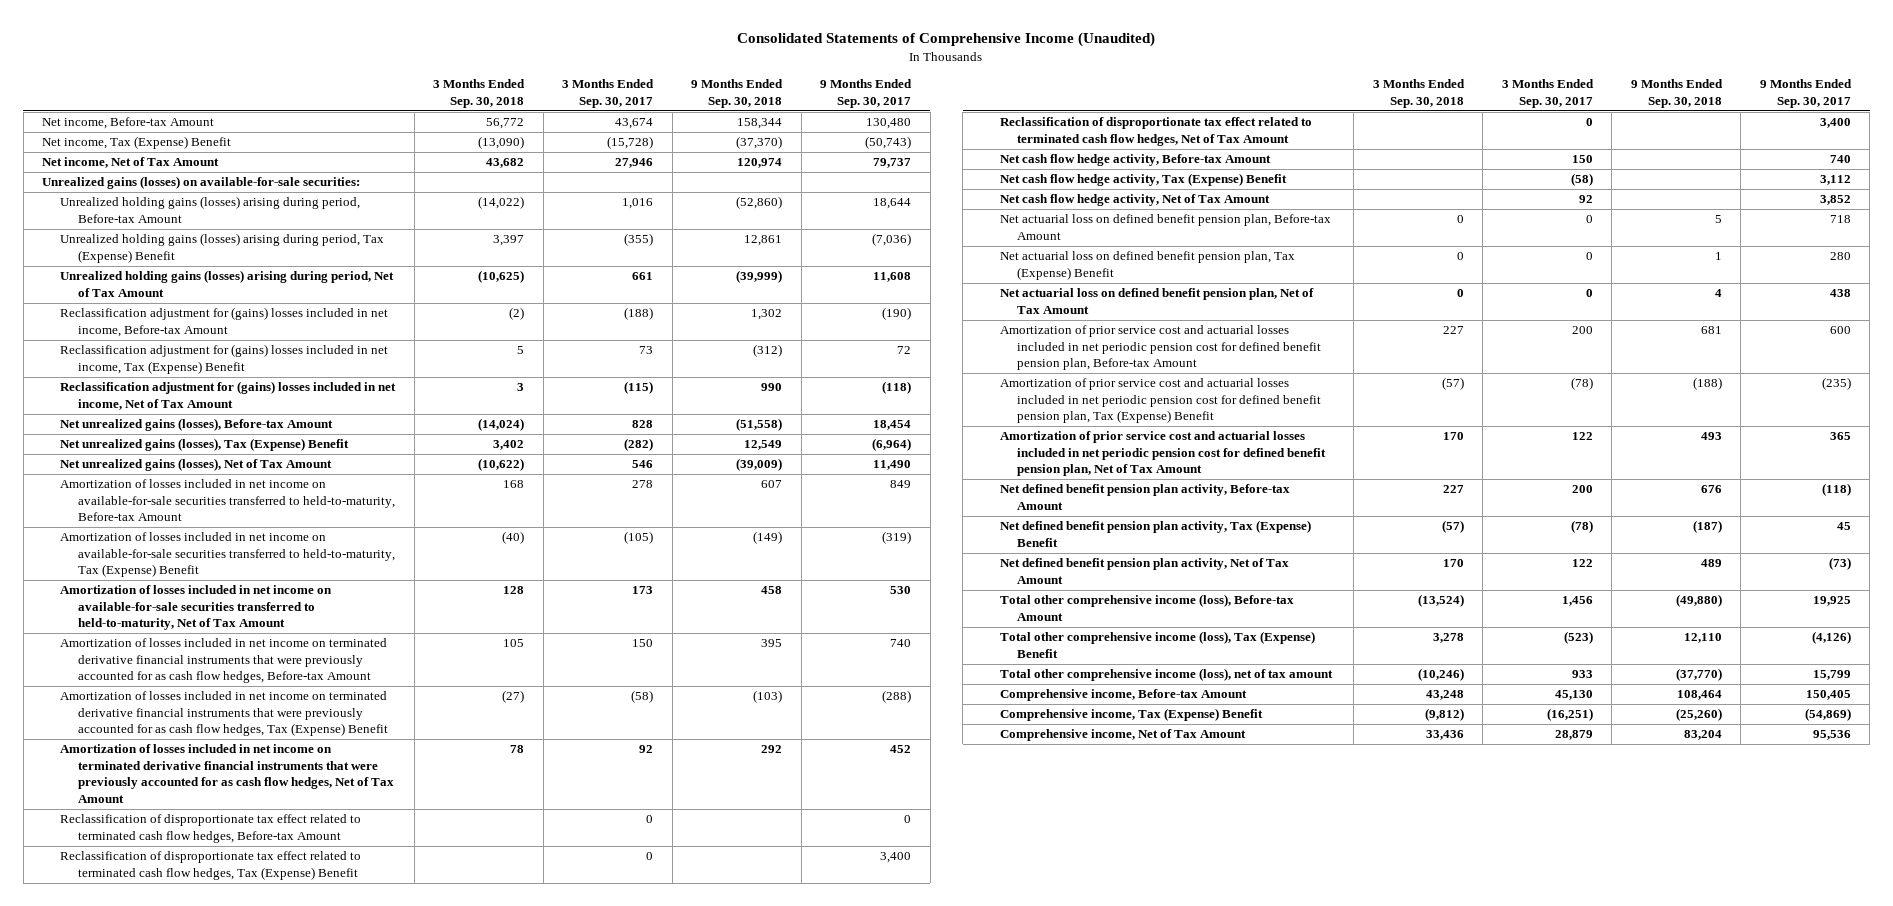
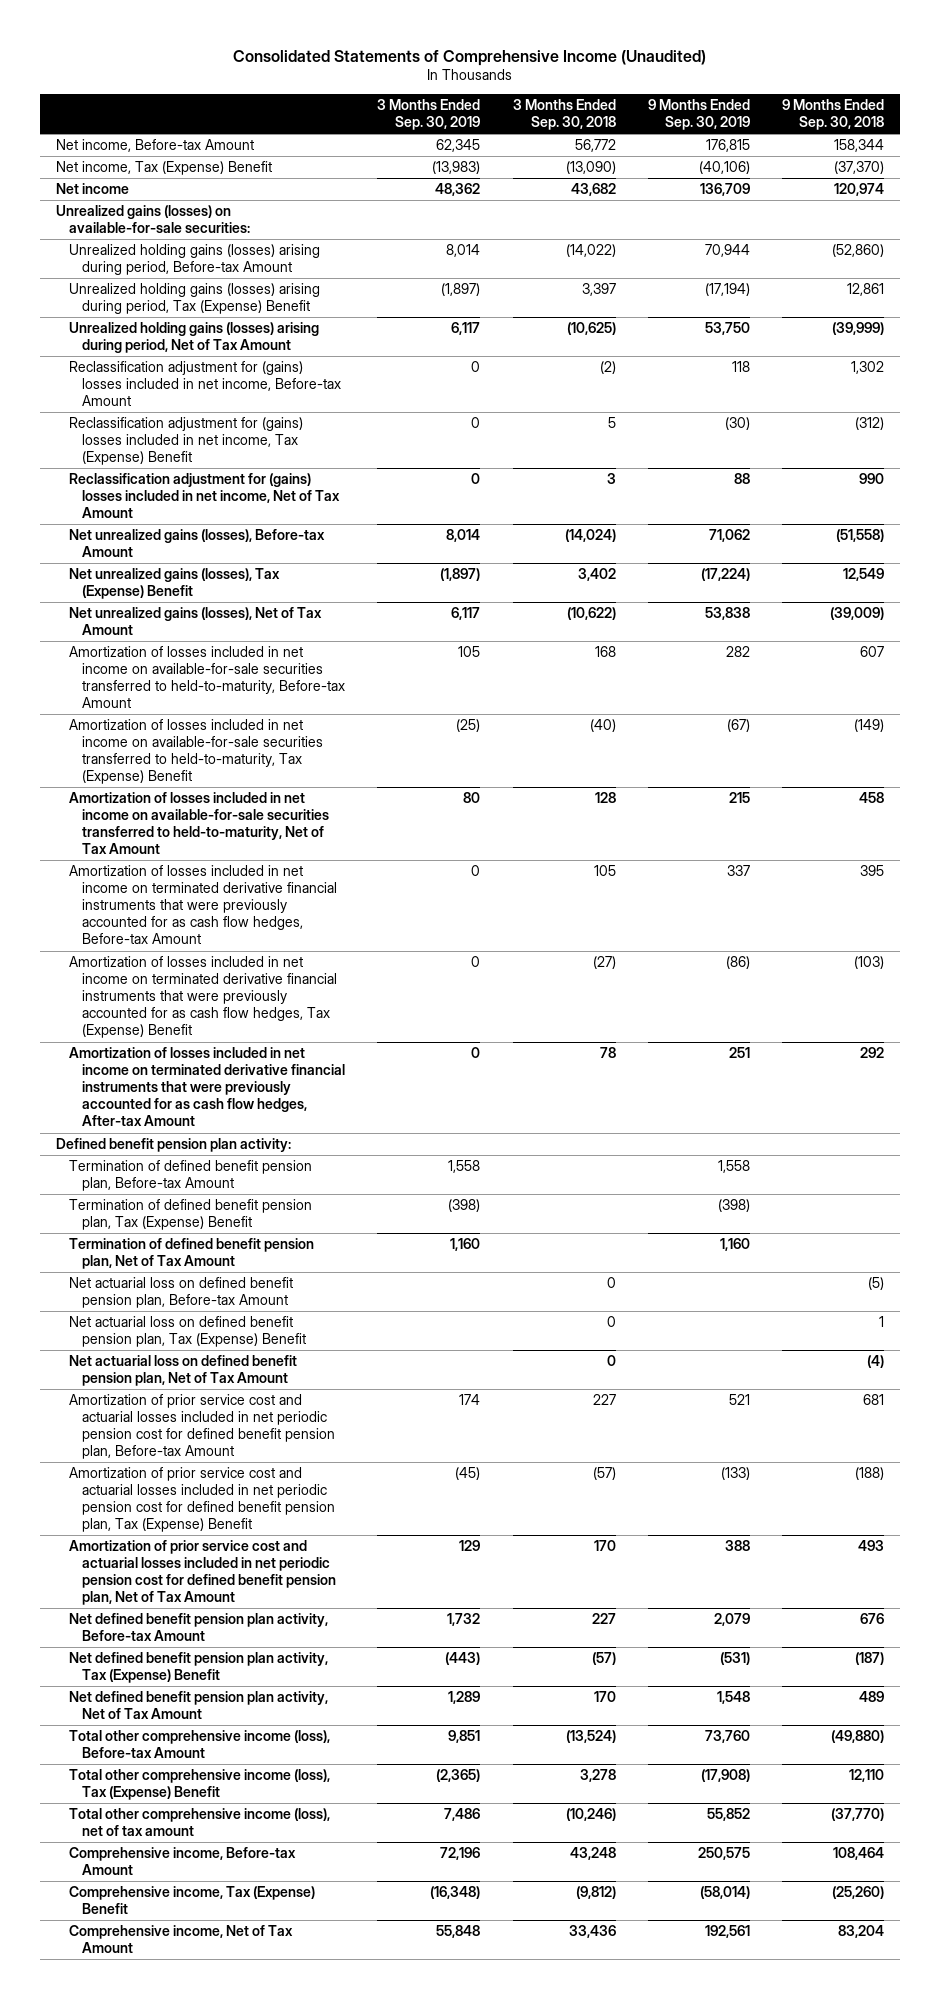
- | 3 Months Ended Sep. 30, 2018 | 3 Months Ended Sep. 30, 2017 | 9 Months Ended Sep. 30, 2018 | 9 Months Ended Sep. 30, 2017
+ | 3 Months Ended Sep. 30, 2019 | 3 Months Ended Sep. 30, 2018 | 9 Months Ended Sep. 30, 2019 | 9 Months Ended Sep. 30, 2018
- Net income, Net of Tax Amount | 43,682 | 27,946 | 120,974 | 79,737
+ Net income | 48,362 | 43,682 | 136,709 | 120,974
- Amortization of losses included in net income on terminated derivative financial instruments that were previously accounted for as cash flow hedges, Net of Tax Amount | 78 | 92 | 292 | 452
- Reclassification of disproportionate tax effect related to terminated cash flow hedges, Before-tax Amount | | 0 | | 0
- Reclassification of disproportionate tax effect related to terminated cash flow hedges, Tax (Expense) Benefit | | 0 | | 3,400
- Reclassification of disproportionate tax effect related to terminated cash flow hedges, Net of Tax Amount | | 0 | | 3,400
- Net cash flow hedge activity, Before-tax Amount | | 150 | | 740
- Net cash flow hedge activity, Tax (Expense) Benefit | | (58) | | 3,112
- Net cash flow hedge activity, Net of Tax Amount | | 92 | | 3,852
- Net actuarial loss on defined benefit pension plan, Before-tax Amount | 0 | 0 | 5 | 718
+ Amortization of losses included in net income on terminated derivative financial instruments that were previously accounted for as cash flow hedges, After-tax Amount | 0 | 78 | 251 | 292
+ Defined benefit pension plan activity:
+ Termination of defined benefit pension plan, Before-tax Amount | 1,558 | | 1,558 |
+ Termination of defined benefit pension plan, Tax (Expense) Benefit | (398) | | (398) |
+ Termination of defined benefit pension plan, Net of Tax Amount | 1,160 | | 1,160 |
+ Net actuarial loss on defined benefit pension plan, Before-tax Amount | | 0 | | (5)
- Net actuarial loss on defined benefit pension plan, Net of Tax Amount | 0 | 0 | 4 | 438
+ Net actuarial loss on defined benefit pension plan, Net of Tax Amount | | 0 | | (4)

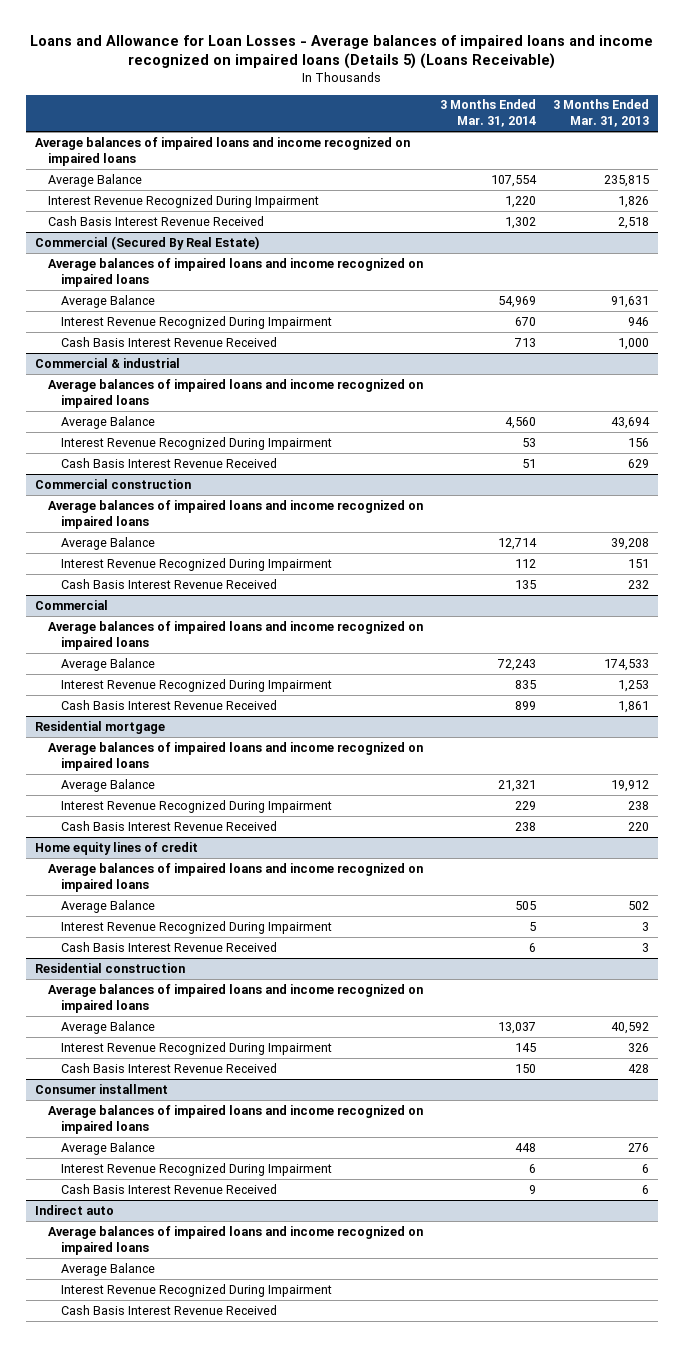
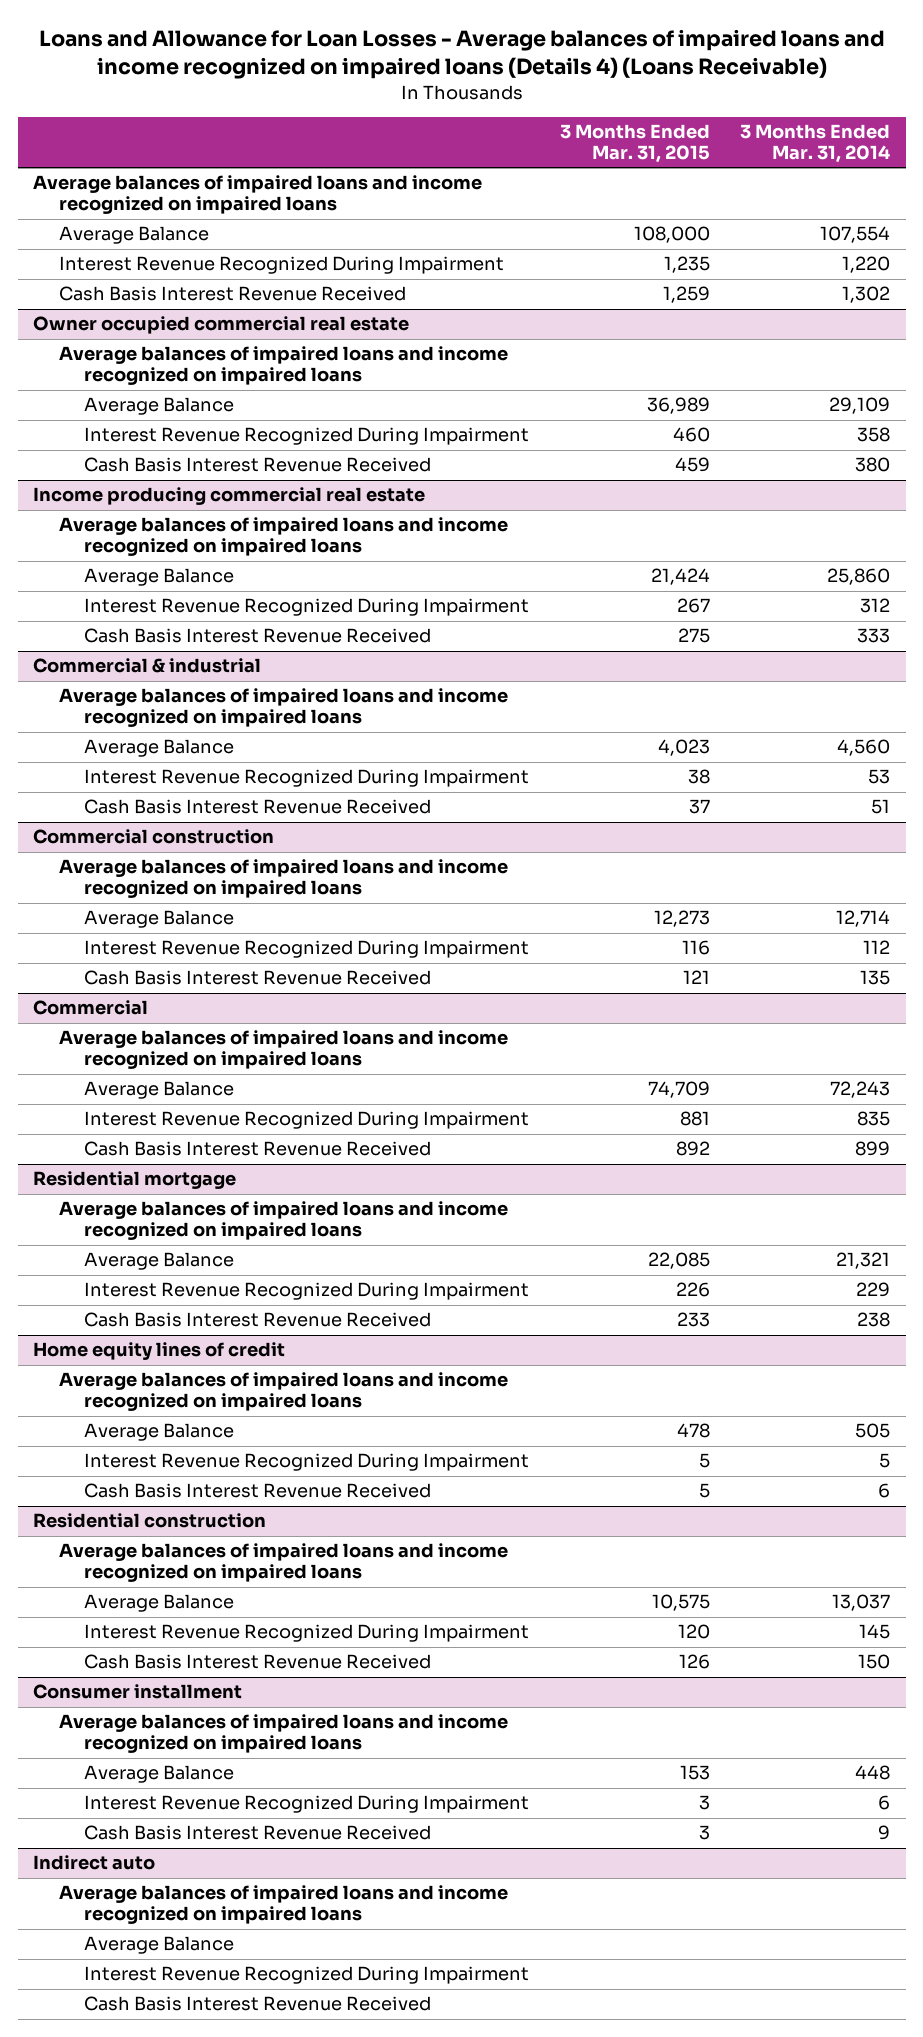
- Loans and Allowance for Loan Losses - Average balances of impaired loans and income recognized on impaired loans (Details 5) (Loans Receivable)
+ Loans and Allowance for Loan Losses - Average balances of impaired loans and income recognized on impaired loans (Details 4) (Loans Receivable)
- | 3 Months Ended Mar. 31, 2014 | 3 Months Ended Mar. 31, 2013
+ | 3 Months Ended Mar. 31, 2015 | 3 Months Ended Mar. 31, 2014
- Commercial (Secured By Real Estate)
+ Owner occupied commercial real estate
- Average Balance | 54,969 | 91,631
- Interest Revenue Recognized During Impairment | 670 | 946
- Cash Basis Interest Revenue Received | 713 | 1,000
+ Average Balance | 36,989 | 29,109
+ Interest Revenue Recognized During Impairment | 460 | 358
+ Cash Basis Interest Revenue Received | 459 | 380
+ Income producing commercial real estate
+ Average balances of impaired loans and income recognized on impaired loans
+ Average Balance | 21,424 | 25,860
+ Interest Revenue Recognized During Impairment | 267 | 312
+ Cash Basis Interest Revenue Received | 275 | 333

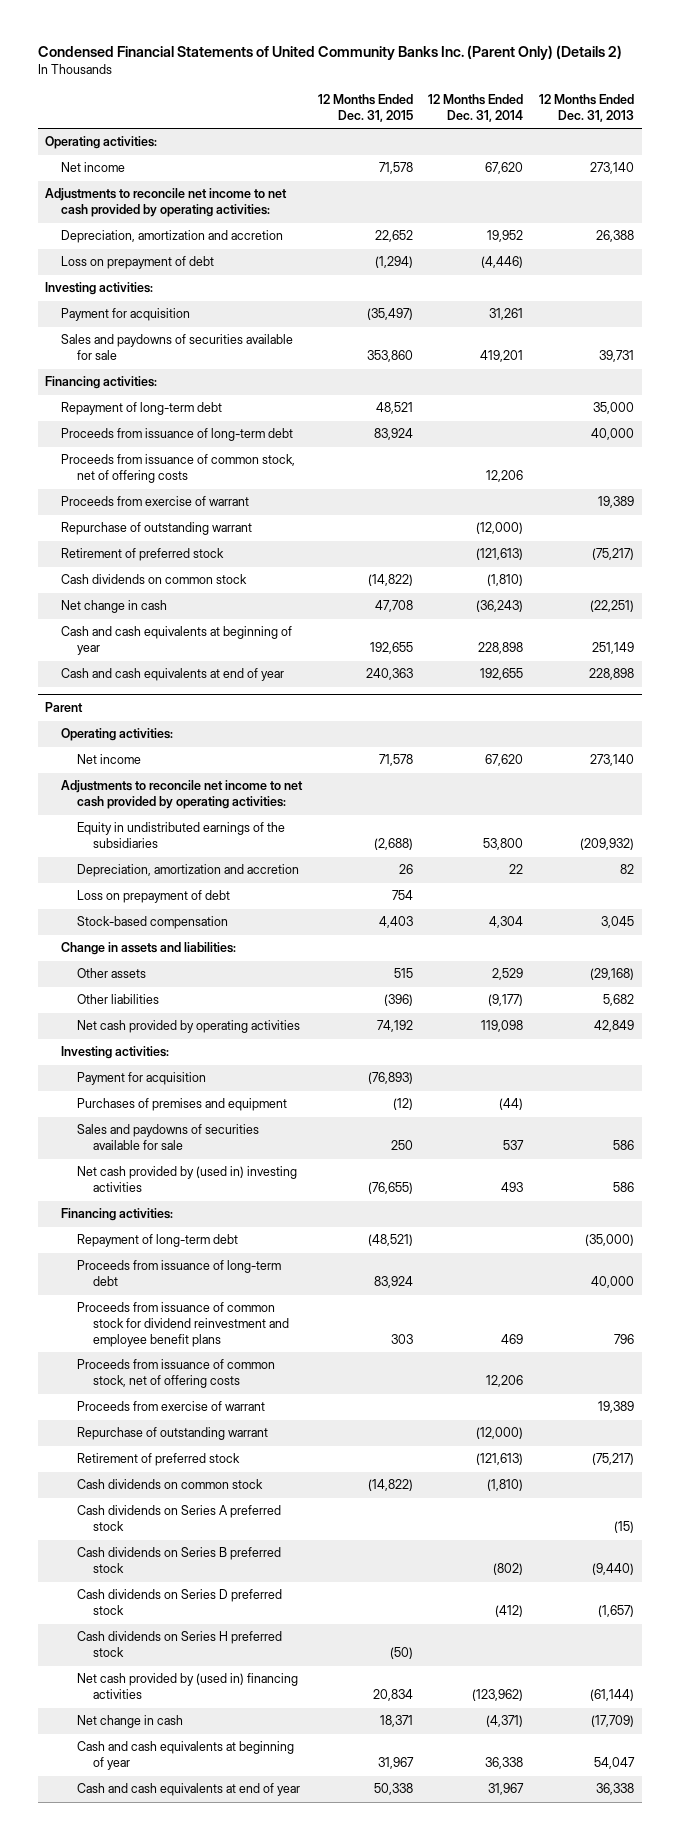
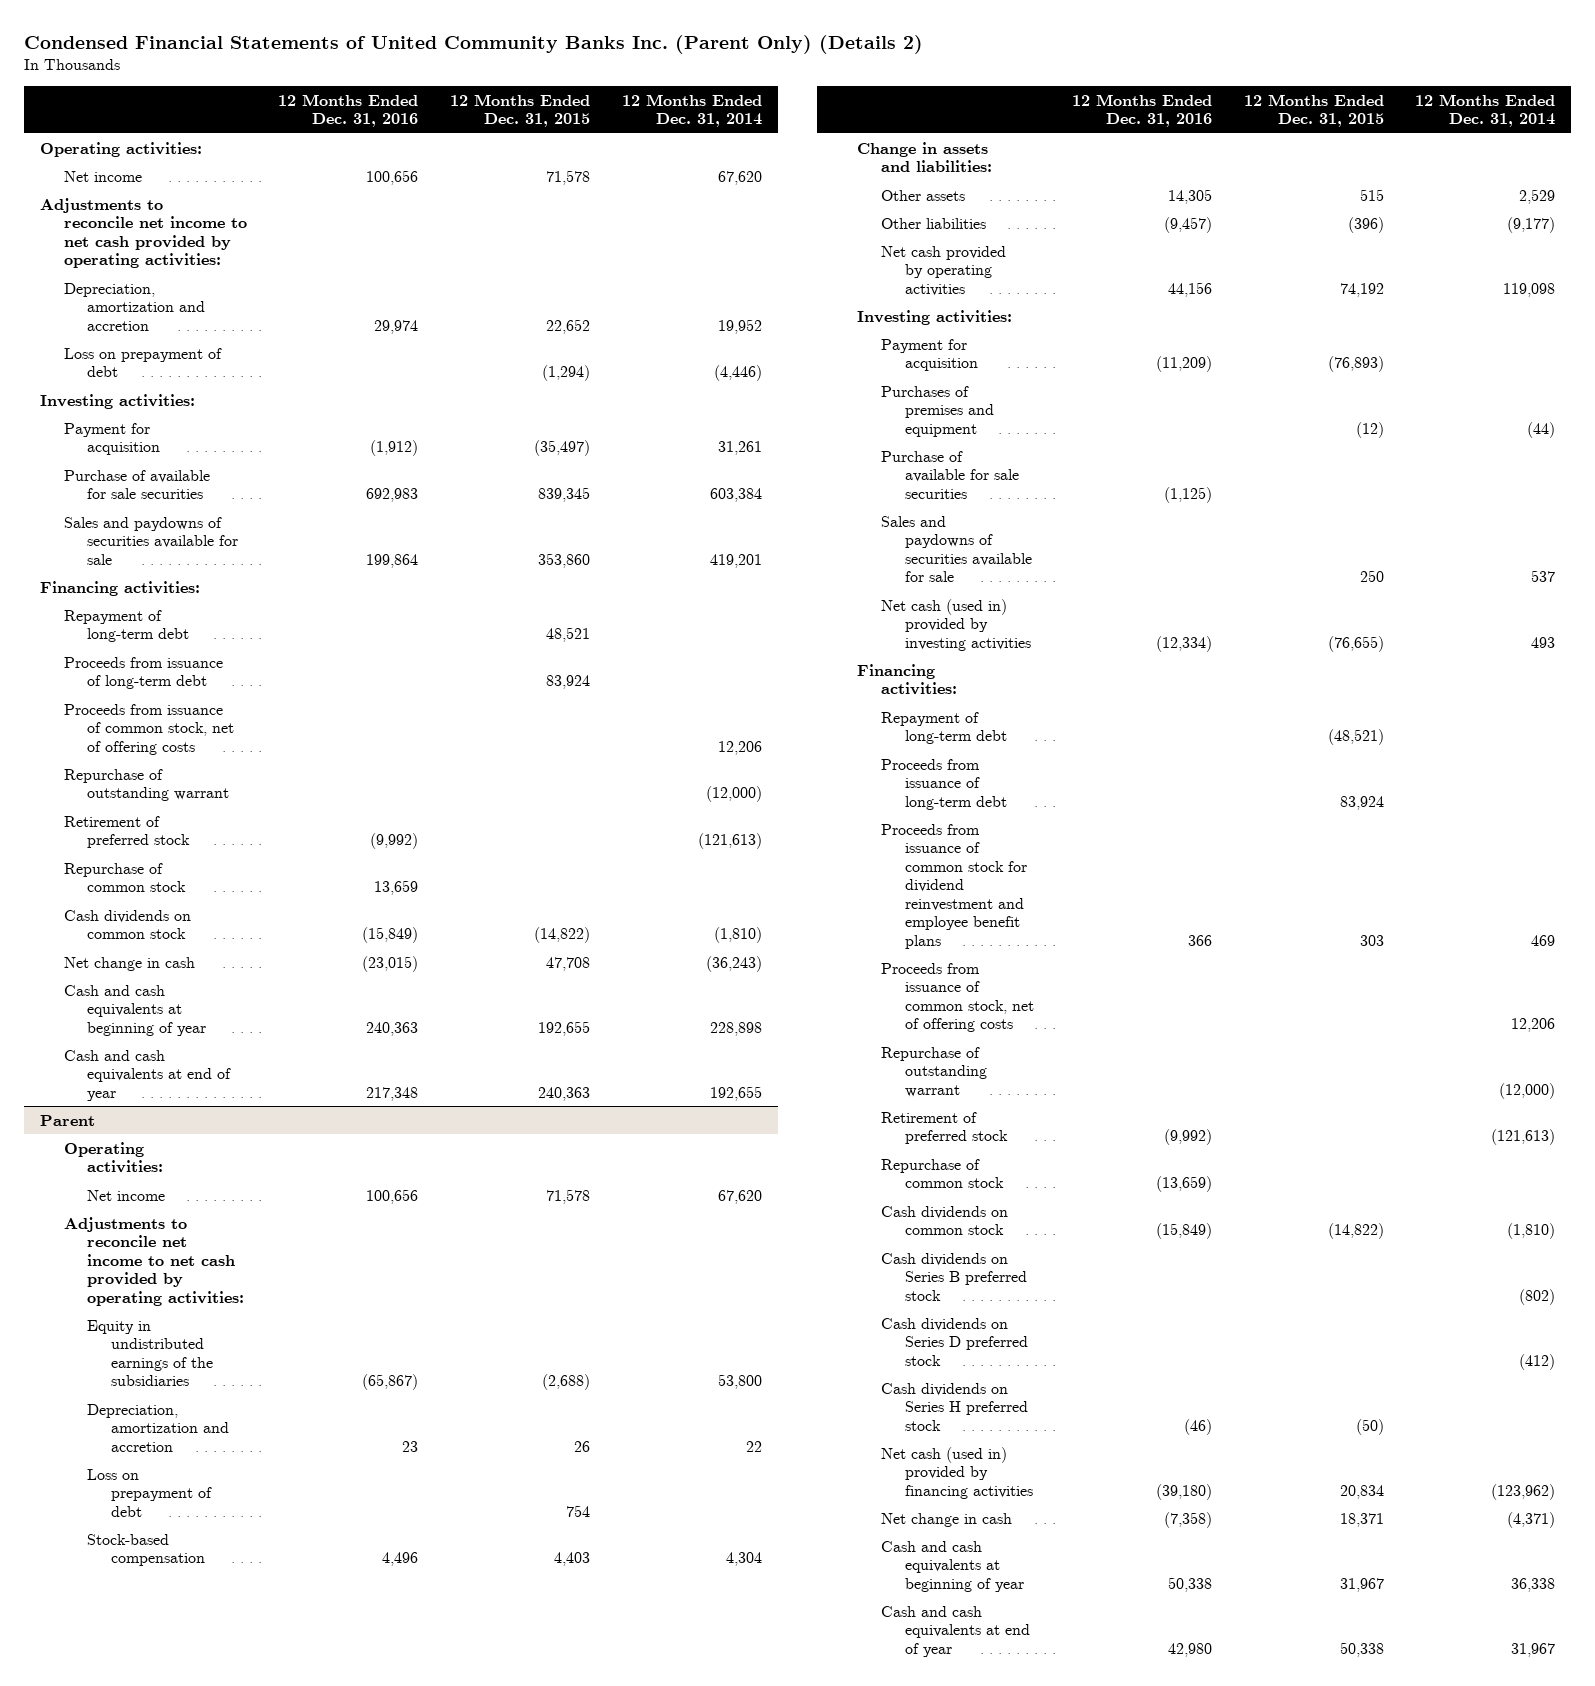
- | 12 Months Ended Dec. 31, 2015 | 12 Months Ended Dec. 31, 2014 | 12 Months Ended Dec. 31, 2013
+ | 12 Months Ended Dec. 31, 2016 | 12 Months Ended Dec. 31, 2015 | 12 Months Ended Dec. 31, 2014
+ Purchase of available for sale securities | 692,983 | 839,345 | 603,384
- Proceeds from exercise of warrant | | | 19,389
+ Repurchase of common stock | 13,659 | |
@ Parent
+ Purchase of available for sale securities | (1,125) | |
- Net cash provided by (used in) investing activities | (76,655) | 493 | 586
+ Net cash (used in) provided by investing activities | (12,334) | (76,655) | 493
- Proceeds from exercise of warrant | | | 19,389
+ Repurchase of common stock | (13,659) | |
- Cash dividends on Series A preferred stock | | | (15)
- Net cash provided by (used in) financing activities | 20,834 | (123,962) | (61,144)
+ Net cash (used in) provided by financing activities | (39,180) | 20,834 | (123,962)

